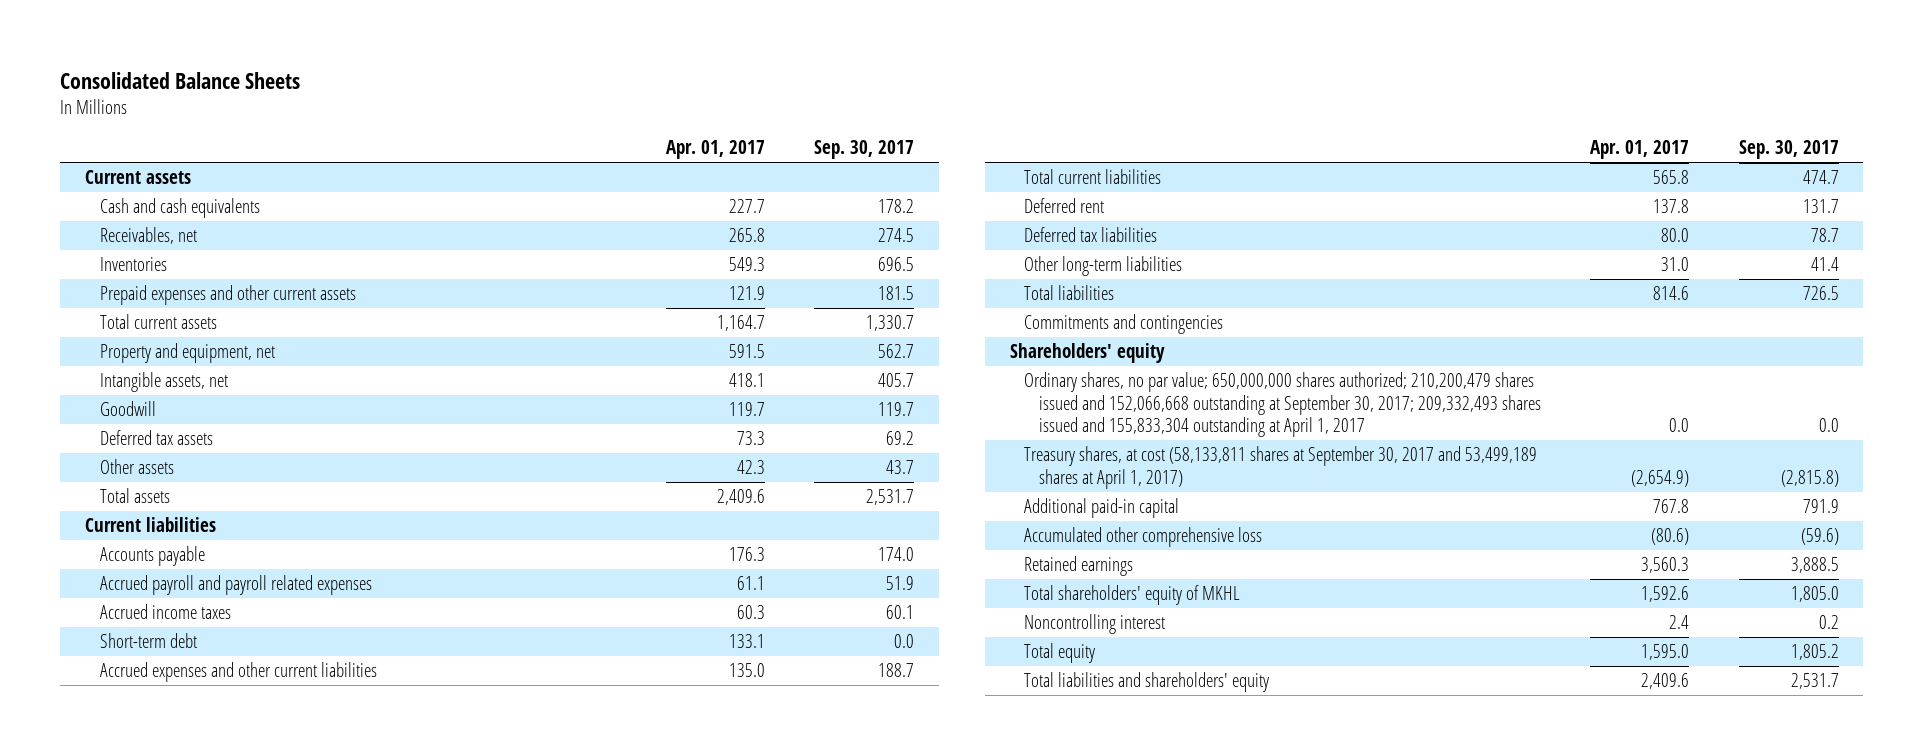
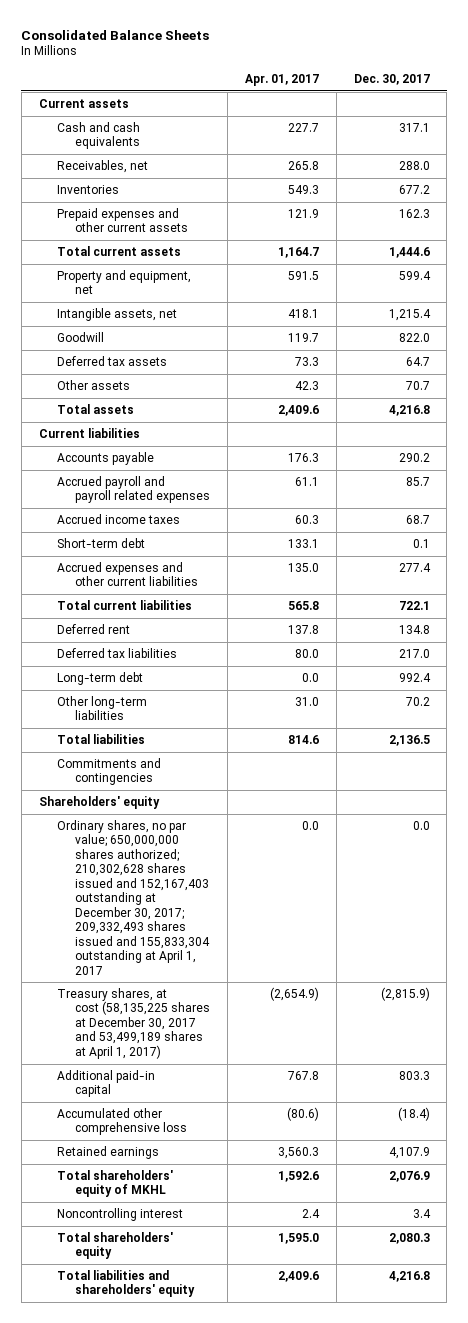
- | Apr. 01, 2017 | Sep. 30, 2017
+ | Apr. 01, 2017 | Dec. 30, 2017
+ Long-term debt | 0.0 | 992.4
- Ordinary shares, no par value; 650,000,000 shares authorized; 210,200,479 shares issued and 152,066,668 outstanding at September 30, 2017; 209,332,493 shares issued and 155,833,304 outstanding at April 1, 2017 | 0.0 | 0.0
- Treasury shares, at cost (58,133,811 shares at September 30, 2017 and 53,499,189 shares at April 1, 2017) | (2,654.9) | (2,815.8)
+ Ordinary shares, no par value; 650,000,000 shares authorized; 210,302,628 shares issued and 152,167,403 outstanding at December 30, 2017; 209,332,493 shares issued and 155,833,304 outstanding at April 1, 2017 | 0.0 | 0.0
+ Treasury shares, at cost (58,135,225 shares at December 30, 2017 and 53,499,189 shares at April 1, 2017) | (2,654.9) | (2,815.9)
- Total equity | 1,595.0 | 1,805.2
+ Total shareholders' equity | 1,595.0 | 2,080.3

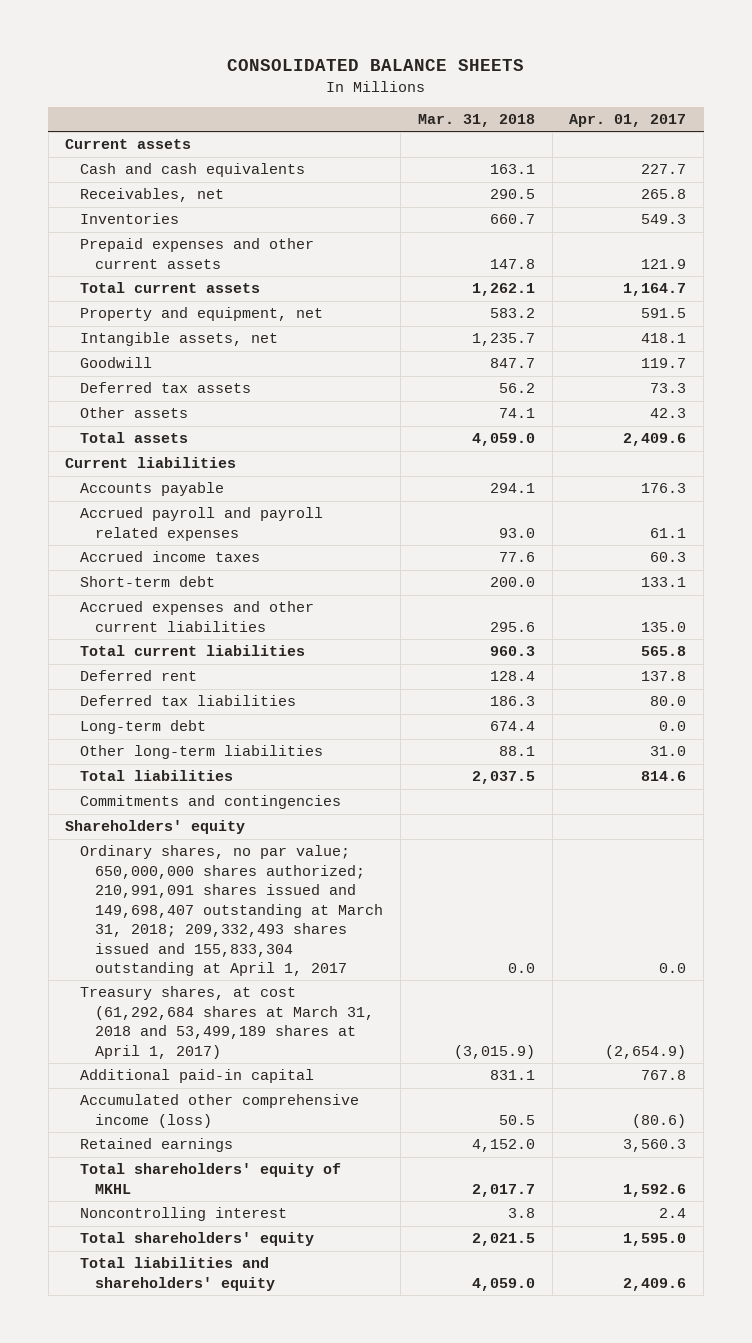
- Consolidated Balance Sheets
+ CONSOLIDATED BALANCE SHEETS
- | Apr. 01, 2017 | Dec. 30, 2017
+ | Mar. 31, 2018 | Apr. 01, 2017
- Ordinary shares, no par value; 650,000,000 shares authorized; 210,302,628 shares issued and 152,167,403 outstanding at December 30, 2017; 209,332,493 shares issued and 155,833,304 outstanding at April 1, 2017 | 0.0 | 0.0
- Treasury shares, at cost (58,135,225 shares at December 30, 2017 and 53,499,189 shares at April 1, 2017) | (2,654.9) | (2,815.9)
+ Ordinary shares, no par value; 650,000,000 shares authorized; 210,991,091 shares issued and 149,698,407 outstanding at March 31, 2018; 209,332,493 shares issued and 155,833,304 outstanding at April 1, 2017 | 0.0 | 0.0
+ Treasury shares, at cost (61,292,684 shares at March 31, 2018 and 53,499,189 shares at April 1, 2017) | (3,015.9) | (2,654.9)
- Accumulated other comprehensive loss | (80.6) | (18.4)
+ Accumulated other comprehensive income (loss) | 50.5 | (80.6)

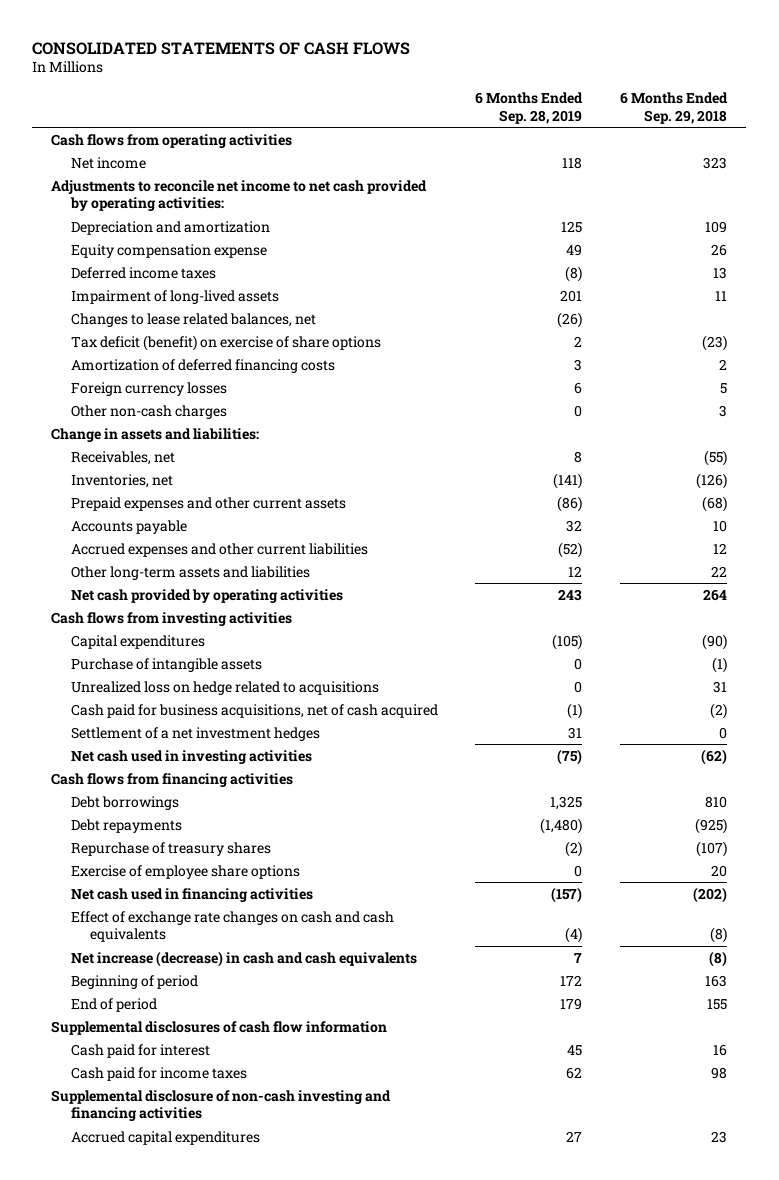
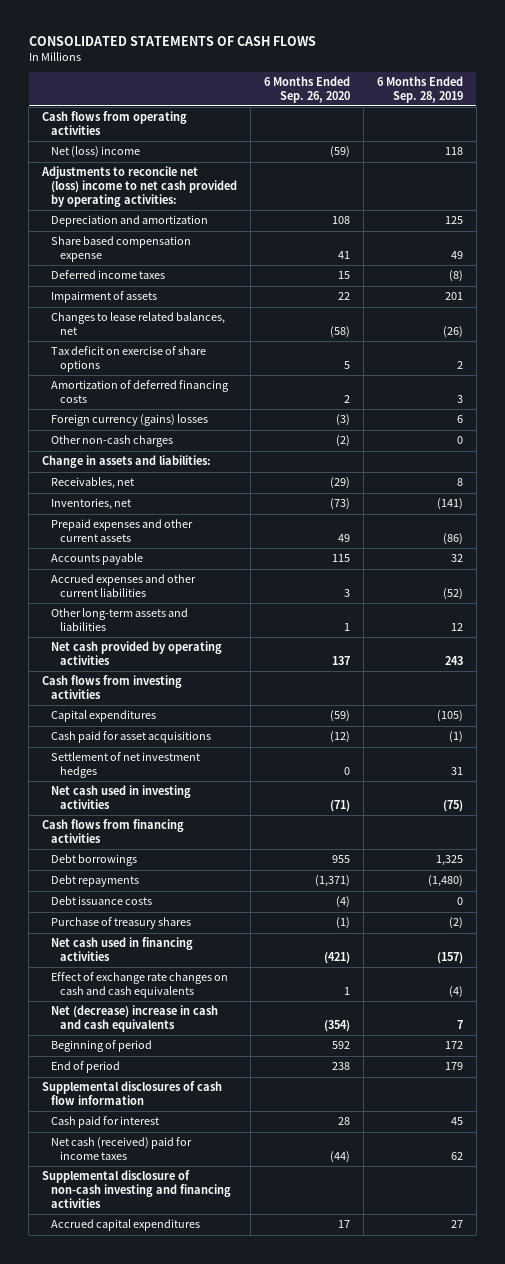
- | 6 Months Ended Sep. 28, 2019 | 6 Months Ended Sep. 29, 2018
+ | 6 Months Ended Sep. 26, 2020 | 6 Months Ended Sep. 28, 2019
- Net income | 118 | 323
- Adjustments to reconcile net income to net cash provided by operating activities:
+ Net (loss) income | (59) | 118
+ Adjustments to reconcile net (loss) income to net cash provided by operating activities:
- Equity compensation expense | 49 | 26
+ Share based compensation expense | 41 | 49
- Impairment of long-lived assets | 201 | 11
+ Impairment of assets | 22 | 201
- Tax deficit (benefit) on exercise of share options | 2 | (23)
+ Tax deficit on exercise of share options | 5 | 2
- Foreign currency losses | 6 | 5
+ Foreign currency (gains) losses | (3) | 6
- Purchase of intangible assets | 0 | (1)
- Unrealized loss on hedge related to acquisitions | 0 | 31
- Cash paid for business acquisitions, net of cash acquired | (1) | (2)
- Settlement of a net investment hedges | 31 | 0
+ Cash paid for asset acquisitions | (12) | (1)
+ Settlement of net investment hedges | 0 | 31
- Repurchase of treasury shares | (2) | (107)
- Exercise of employee share options | 0 | 20
+ Debt issuance costs | (4) | 0
+ Purchase of treasury shares | (1) | (2)
- Net increase (decrease) in cash and cash equivalents | 7 | (8)
+ Net (decrease) increase in cash and cash equivalents | (354) | 7
- Cash paid for income taxes | 62 | 98
+ Net cash (received) paid for income taxes | (44) | 62

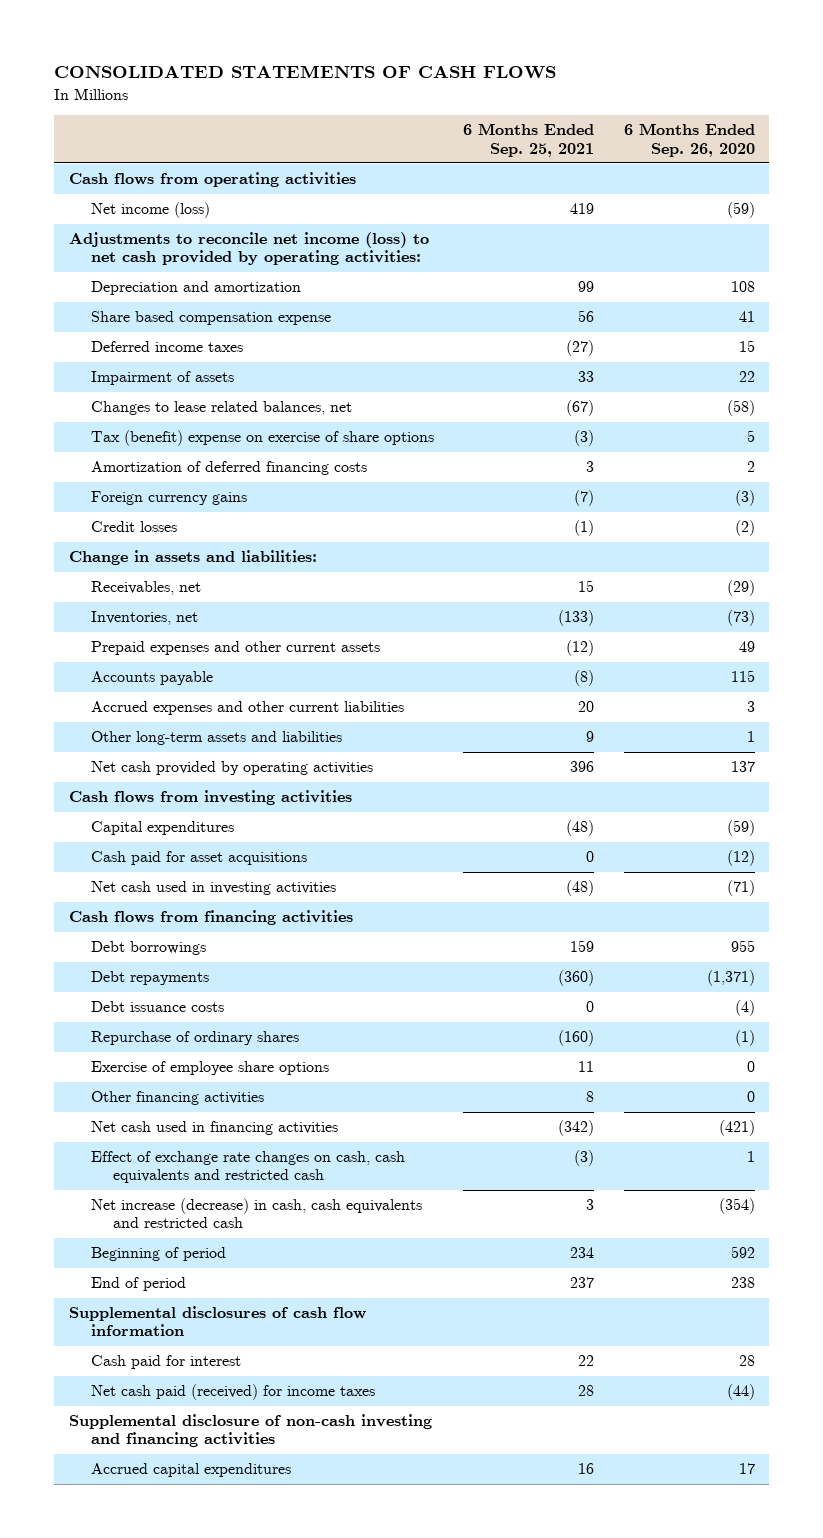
- | 6 Months Ended Sep. 26, 2020 | 6 Months Ended Sep. 28, 2019
+ | 6 Months Ended Sep. 25, 2021 | 6 Months Ended Sep. 26, 2020
- Net (loss) income | (59) | 118
- Adjustments to reconcile net (loss) income to net cash provided by operating activities:
+ Net income (loss) | 419 | (59)
+ Adjustments to reconcile net income (loss) to net cash provided by operating activities:
- Tax deficit on exercise of share options | 5 | 2
+ Tax (benefit) expense on exercise of share options | (3) | 5
- Foreign currency (gains) losses | (3) | 6
- Other non-cash charges | (2) | 0
+ Foreign currency gains | (7) | (3)
+ Credit losses | (1) | (2)
- Settlement of net investment hedges | 0 | 31
- Purchase of treasury shares | (1) | (2)
+ Repurchase of ordinary shares | (160) | (1)
+ Exercise of employee share options | 11 | 0
+ Other financing activities | 8 | 0
- Effect of exchange rate changes on cash and cash equivalents | 1 | (4)
- Net (decrease) increase in cash and cash equivalents | (354) | 7
+ Effect of exchange rate changes on cash, cash equivalents and restricted cash | (3) | 1
+ Net increase (decrease) in cash, cash equivalents and restricted cash | 3 | (354)
- Net cash (received) paid for income taxes | (44) | 62
+ Net cash paid (received) for income taxes | 28 | (44)

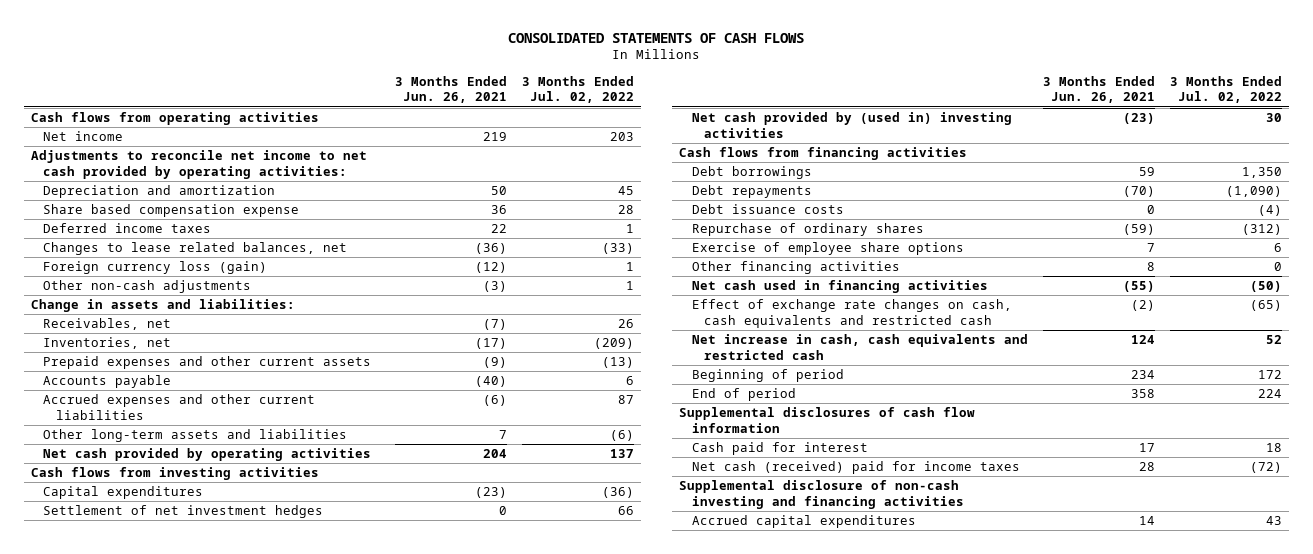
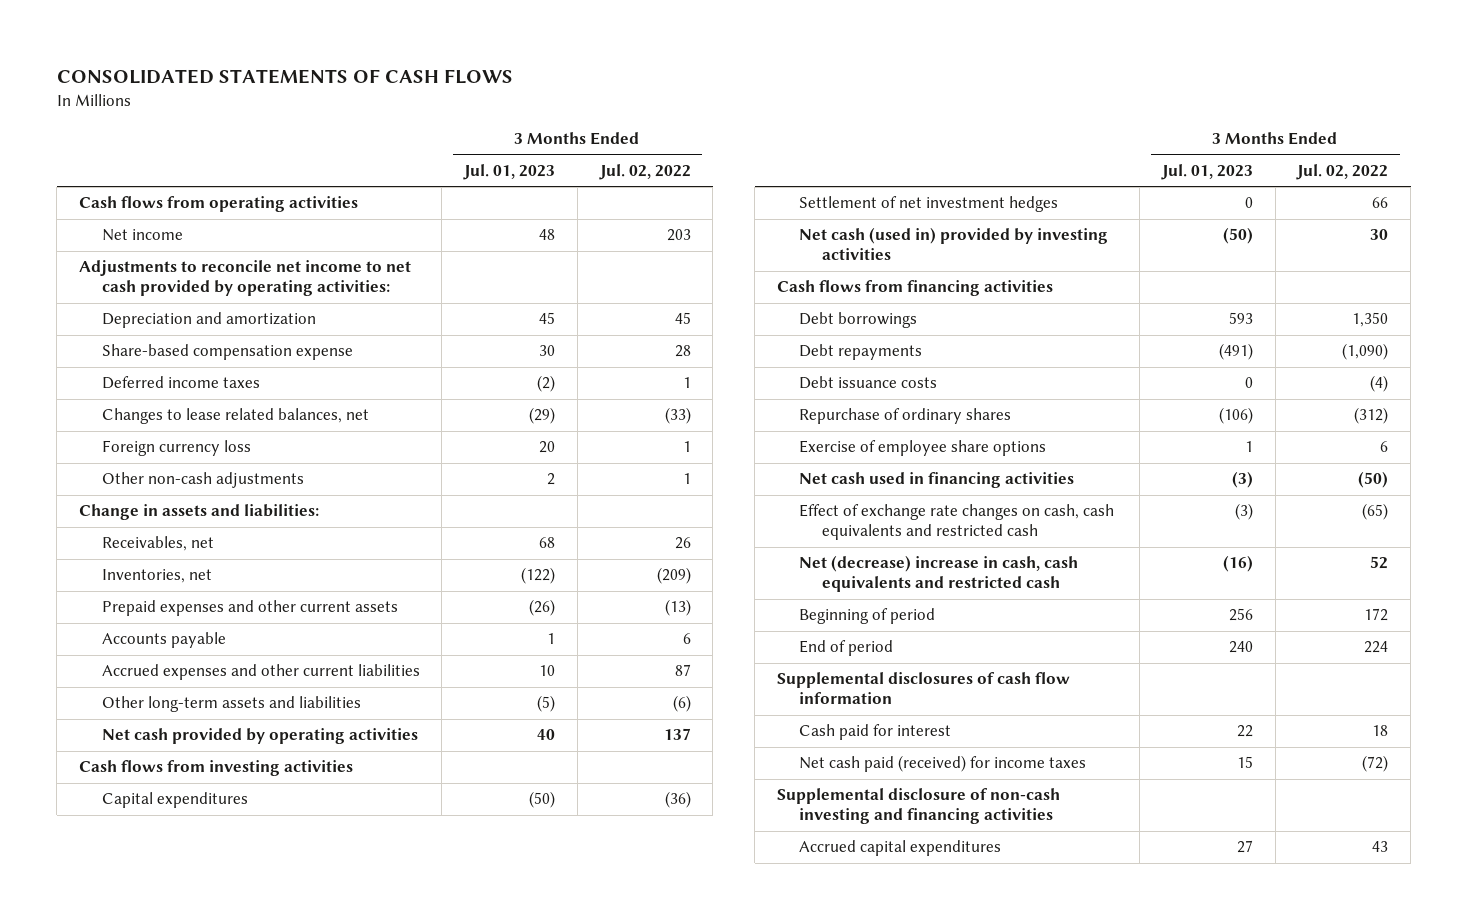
- | 3 Months Ended Jun. 26, 2021 | 3 Months Ended Jul. 02, 2022
+ | 3 Months Ended Jul. 01, 2023 | 3 Months Ended Jul. 02, 2022
- Share based compensation expense | 36 | 28
+ Share-based compensation expense | 30 | 28
- Foreign currency loss (gain) | (12) | 1
+ Foreign currency loss | 20 | 1
- Net cash provided by (used in) investing activities | (23) | 30
+ Net cash (used in) provided by investing activities | (50) | 30
- Other financing activities | 8 | 0
- Net increase in cash, cash equivalents and restricted cash | 124 | 52
+ Net (decrease) increase in cash, cash equivalents and restricted cash | (16) | 52
- Net cash (received) paid for income taxes | 28 | (72)
+ Net cash paid (received) for income taxes | 15 | (72)

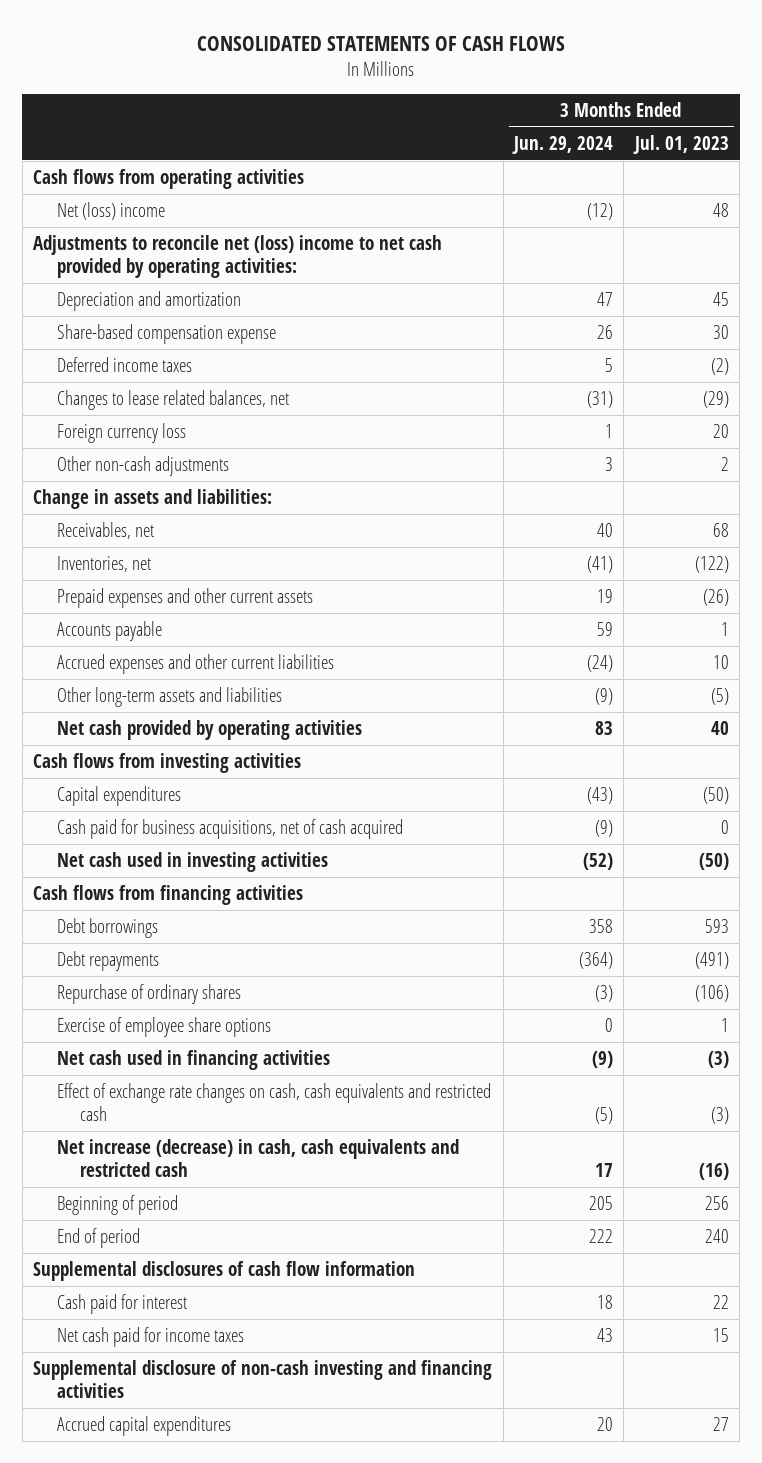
- | 3 Months Ended Jul. 01, 2023 | 3 Months Ended Jul. 02, 2022
+ | 3 Months Ended Jun. 29, 2024 | 3 Months Ended Jul. 01, 2023
- Net income | 48 | 203
- Adjustments to reconcile net income to net cash provided by operating activities:
+ Net (loss) income | (12) | 48
+ Adjustments to reconcile net (loss) income to net cash provided by operating activities:
- Settlement of net investment hedges | 0 | 66
- Net cash (used in) provided by investing activities | (50) | 30
+ Cash paid for business acquisitions, net of cash acquired | (9) | 0
+ Net cash used in investing activities | (52) | (50)
- Debt issuance costs | 0 | (4)
- Net (decrease) increase in cash, cash equivalents and restricted cash | (16) | 52
+ Net increase (decrease) in cash, cash equivalents and restricted cash | 17 | (16)
- Net cash paid (received) for income taxes | 15 | (72)
+ Net cash paid for income taxes | 43 | 15

